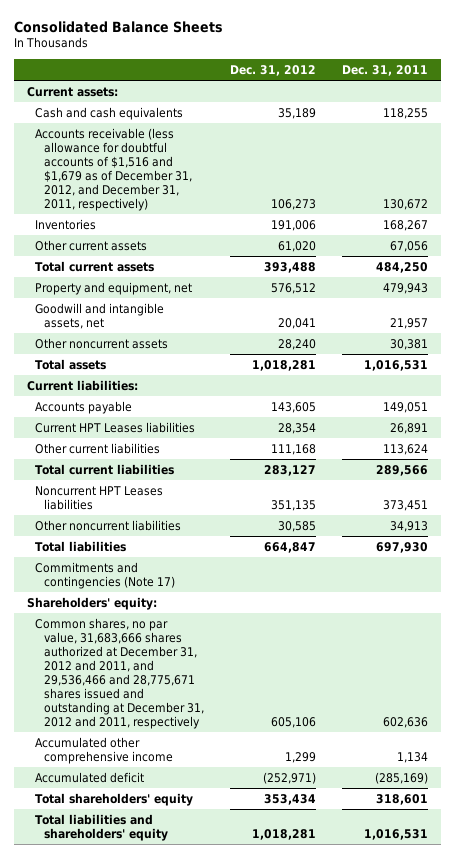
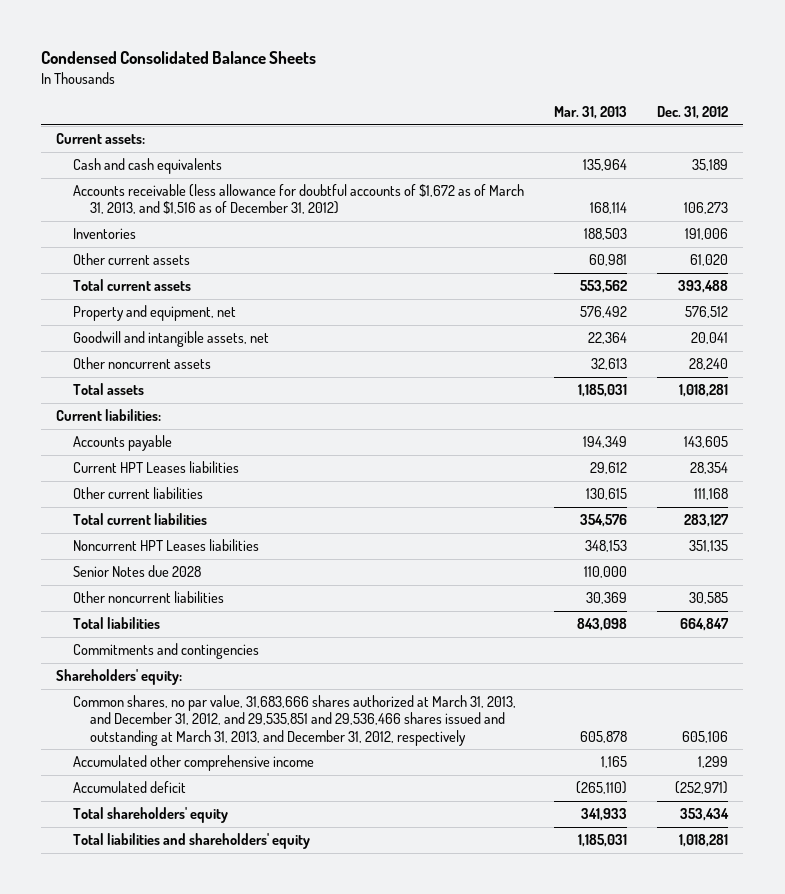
- Consolidated Balance Sheets
+ Condensed Consolidated Balance Sheets
- | Dec. 31, 2012 | Dec. 31, 2011
+ | Mar. 31, 2013 | Dec. 31, 2012
- Accounts receivable (less allowance for doubtful accounts of $1,516 and $1,679 as of December 31, 2012, and December 31, 2011, respectively) | 106,273 | 130,672
+ Accounts receivable (less allowance for doubtful accounts of $1,672 as of March 31, 2013, and $1,516 as of December 31, 2012) | 168,114 | 106,273
+ Senior Notes due 2028 | 110,000 |
- Commitments and contingencies (Note 17)
+ Commitments and contingencies
- Common shares, no par value, 31,683,666 shares authorized at December 31, 2012 and 2011, and 29,536,466 and 28,775,671 shares issued and outstanding at December 31, 2012 and 2011, respectively | 605,106 | 602,636
+ Common shares, no par value, 31,683,666 shares authorized at March 31, 2013, and December 31, 2012, and 29,535,851 and 29,536,466 shares issued and outstanding at March 31, 2013, and December 31, 2012, respectively | 605,878 | 605,106

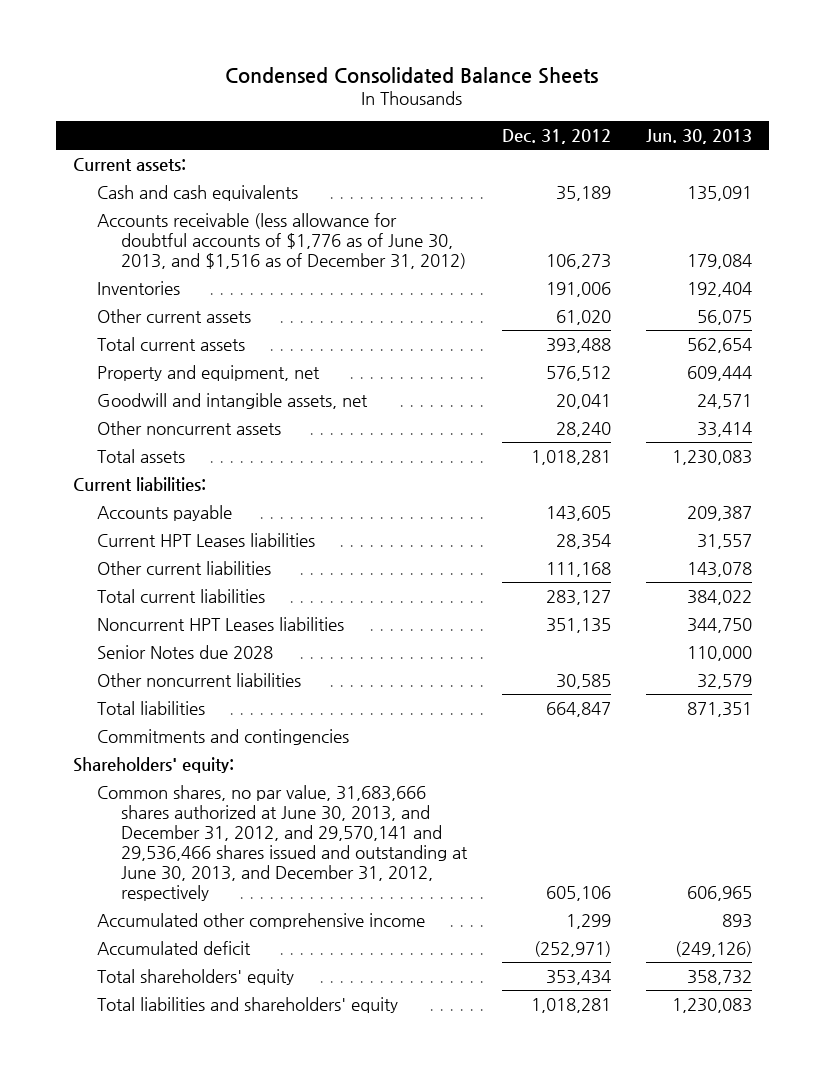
- | Mar. 31, 2013 | Dec. 31, 2012
+ | Dec. 31, 2012 | Jun. 30, 2013
- Accounts receivable (less allowance for doubtful accounts of $1,672 as of March 31, 2013, and $1,516 as of December 31, 2012) | 168,114 | 106,273
+ Accounts receivable (less allowance for doubtful accounts of $1,776 as of June 30, 2013, and $1,516 as of December 31, 2012) | 106,273 | 179,084
- Common shares, no par value, 31,683,666 shares authorized at March 31, 2013, and December 31, 2012, and 29,535,851 and 29,536,466 shares issued and outstanding at March 31, 2013, and December 31, 2012, respectively | 605,878 | 605,106
+ Common shares, no par value, 31,683,666 shares authorized at June 30, 2013, and December 31, 2012, and 29,570,141 and 29,536,466 shares issued and outstanding at June 30, 2013, and December 31, 2012, respectively | 605,106 | 606,965

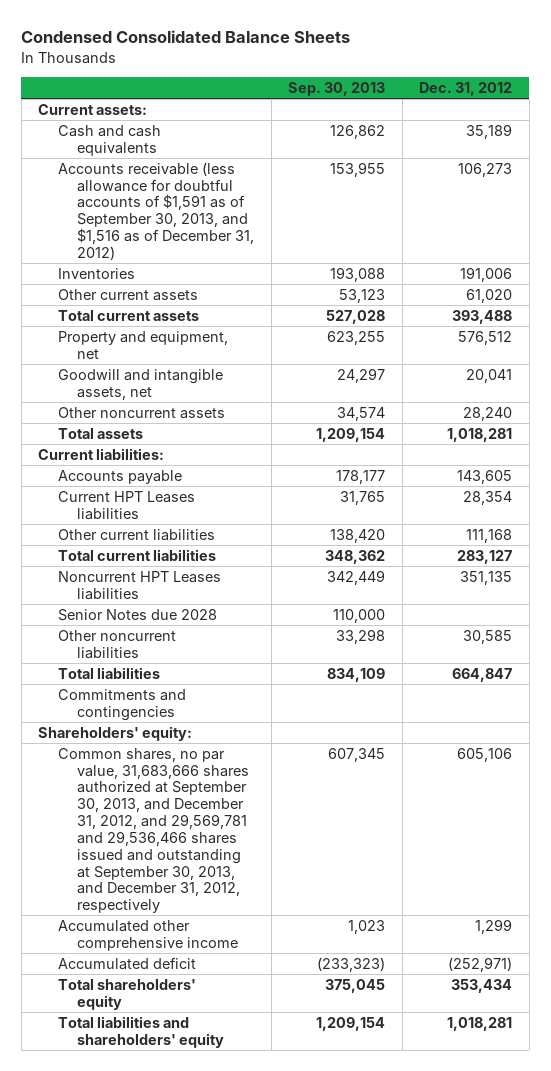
- | Dec. 31, 2012 | Jun. 30, 2013
+ | Sep. 30, 2013 | Dec. 31, 2012
- Accounts receivable (less allowance for doubtful accounts of $1,776 as of June 30, 2013, and $1,516 as of December 31, 2012) | 106,273 | 179,084
+ Accounts receivable (less allowance for doubtful accounts of $1,591 as of September 30, 2013, and $1,516 as of December 31, 2012) | 153,955 | 106,273
- Common shares, no par value, 31,683,666 shares authorized at June 30, 2013, and December 31, 2012, and 29,570,141 and 29,536,466 shares issued and outstanding at June 30, 2013, and December 31, 2012, respectively | 605,106 | 606,965
+ Common shares, no par value, 31,683,666 shares authorized at September 30, 2013, and December 31, 2012, and 29,569,781 and 29,536,466 shares issued and outstanding at September 30, 2013, and December 31, 2012, respectively | 607,345 | 605,106

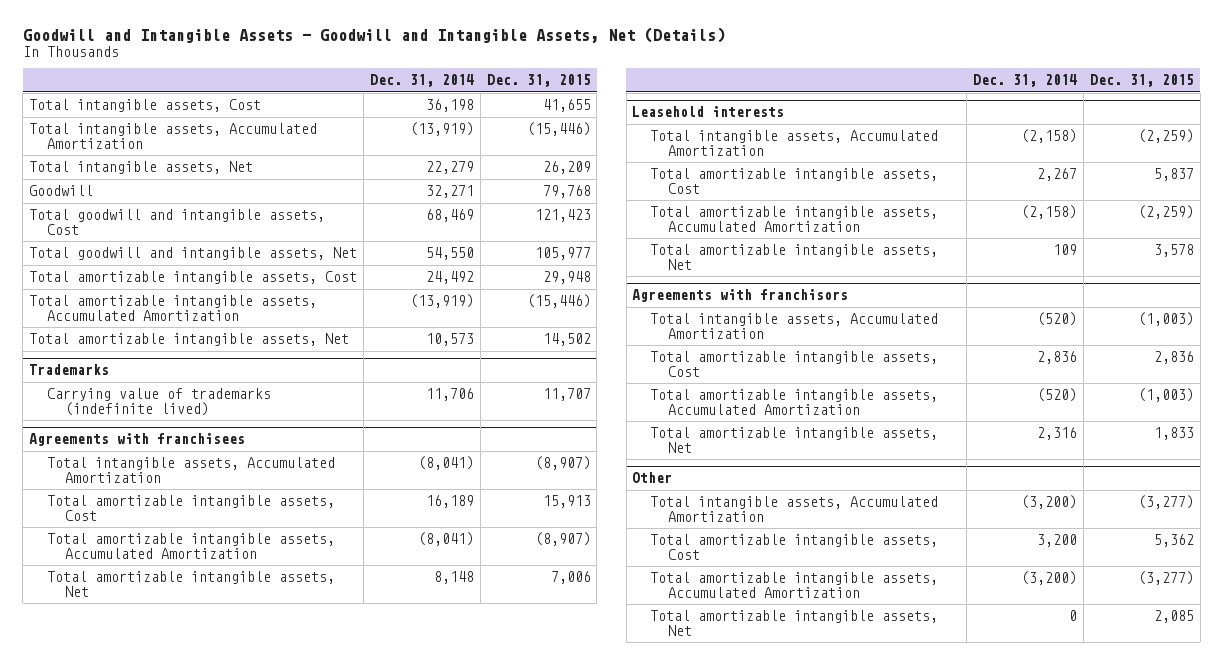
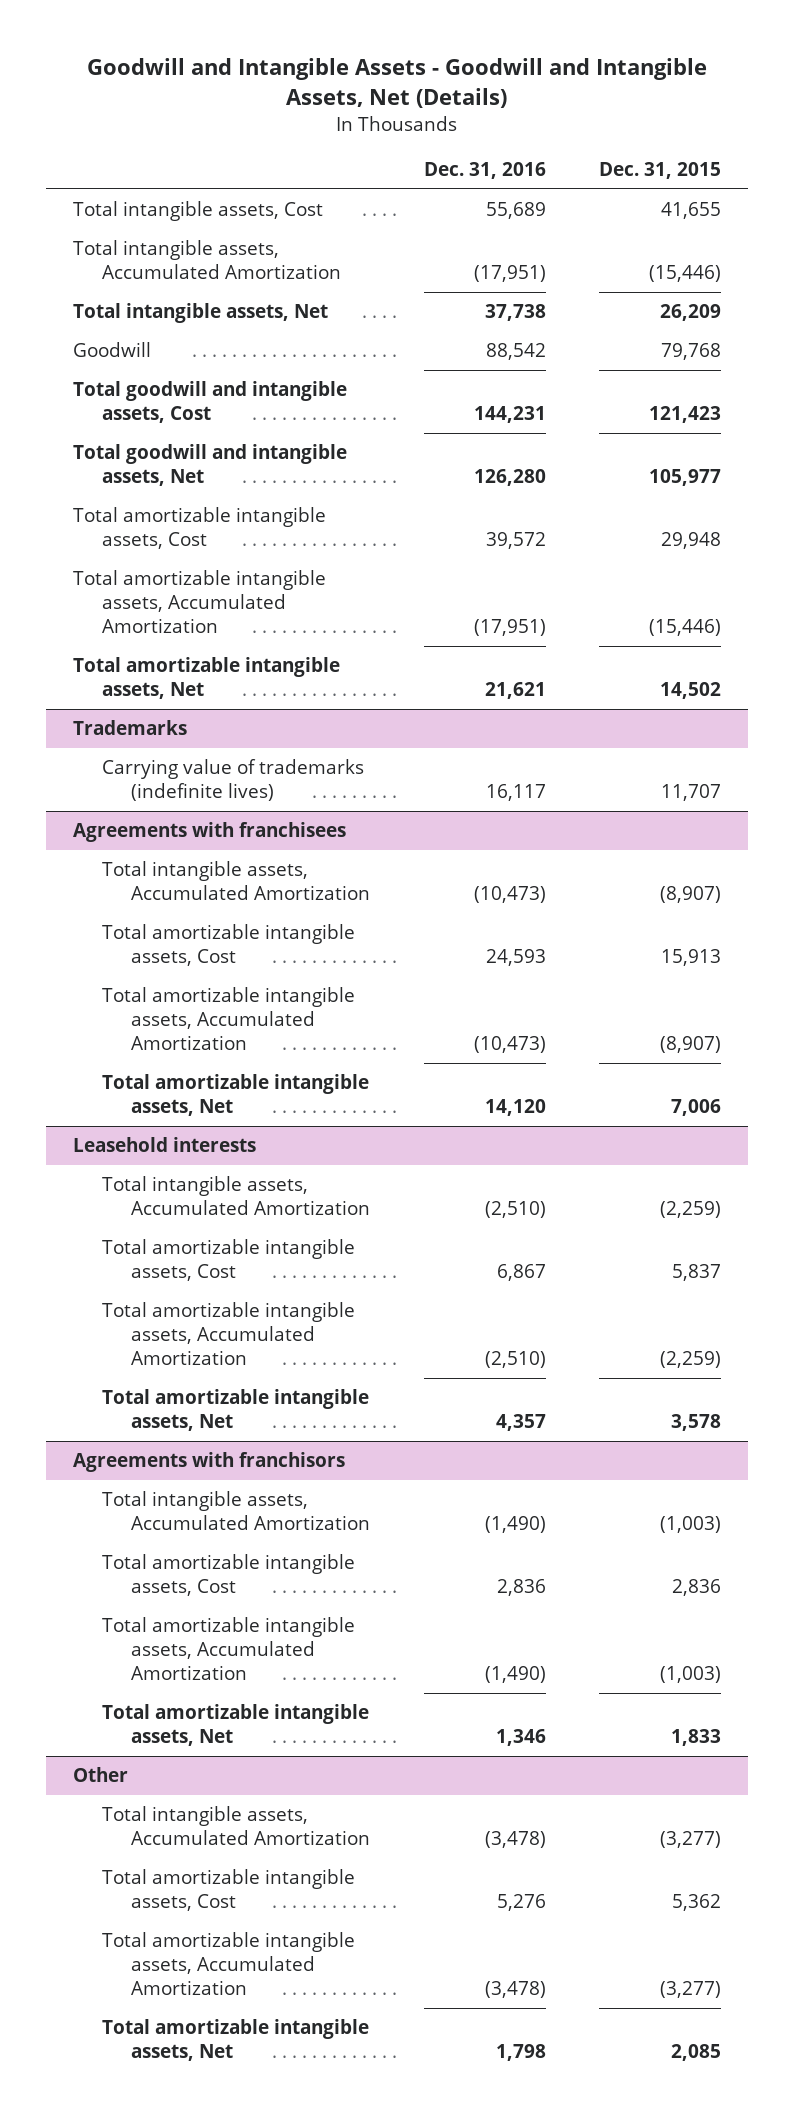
- | Dec. 31, 2014 | Dec. 31, 2015
+ | Dec. 31, 2016 | Dec. 31, 2015
@ Trademarks
- Carrying value of trademarks (indefinite lived) | 11,706 | 11,707
+ Carrying value of trademarks (indefinite lives) | 16,117 | 11,707

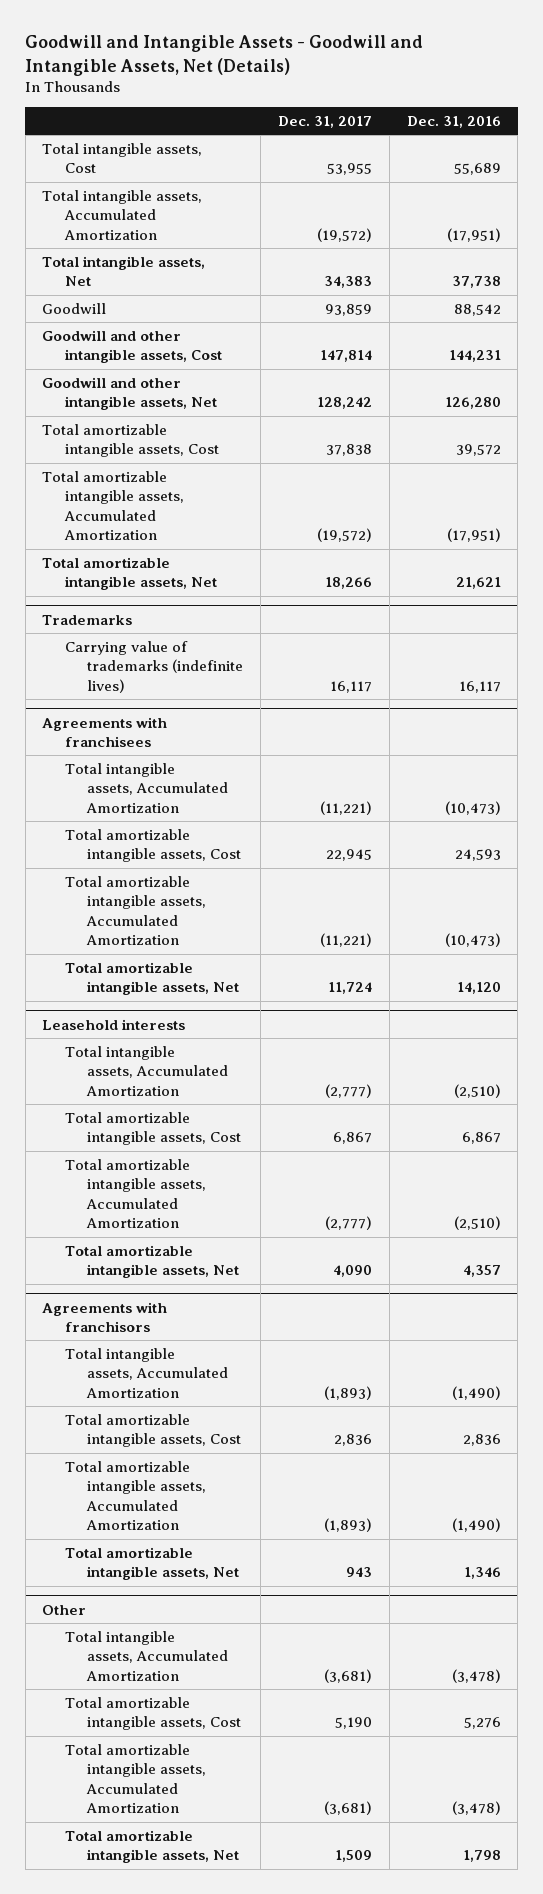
- | Dec. 31, 2016 | Dec. 31, 2015
+ | Dec. 31, 2017 | Dec. 31, 2016
- Total goodwill and intangible assets, Cost | 144,231 | 121,423
- Total goodwill and intangible assets, Net | 126,280 | 105,977
+ Goodwill and other intangible assets, Cost | 147,814 | 144,231
+ Goodwill and other intangible assets, Net | 128,242 | 126,280

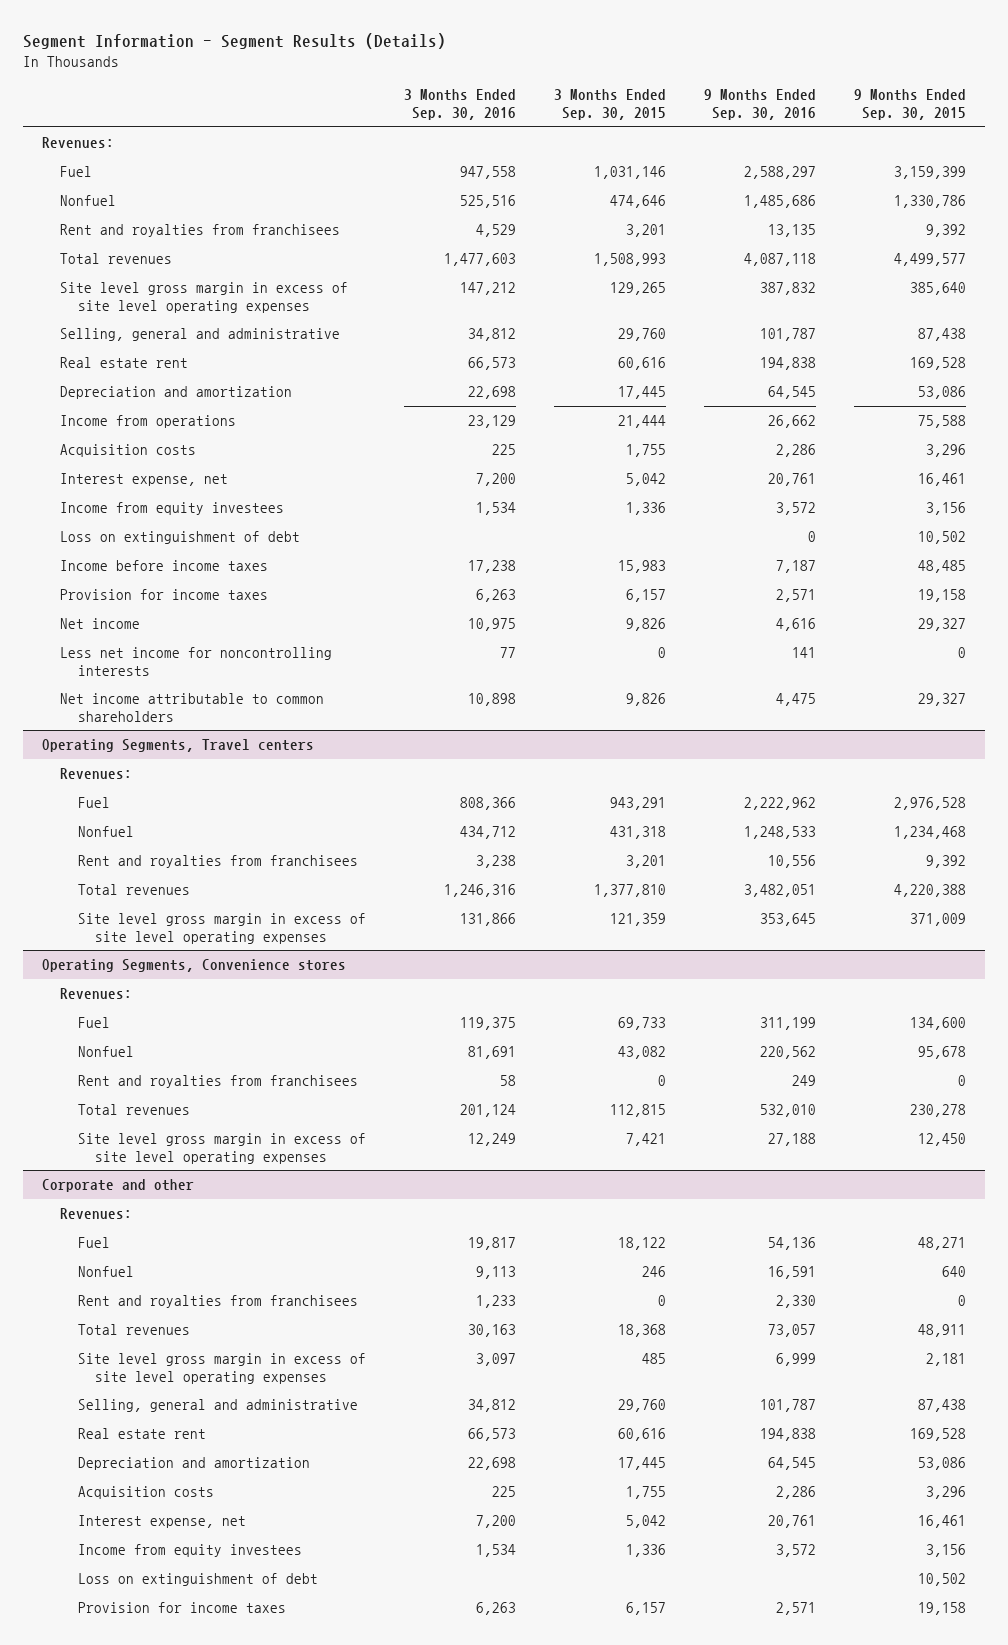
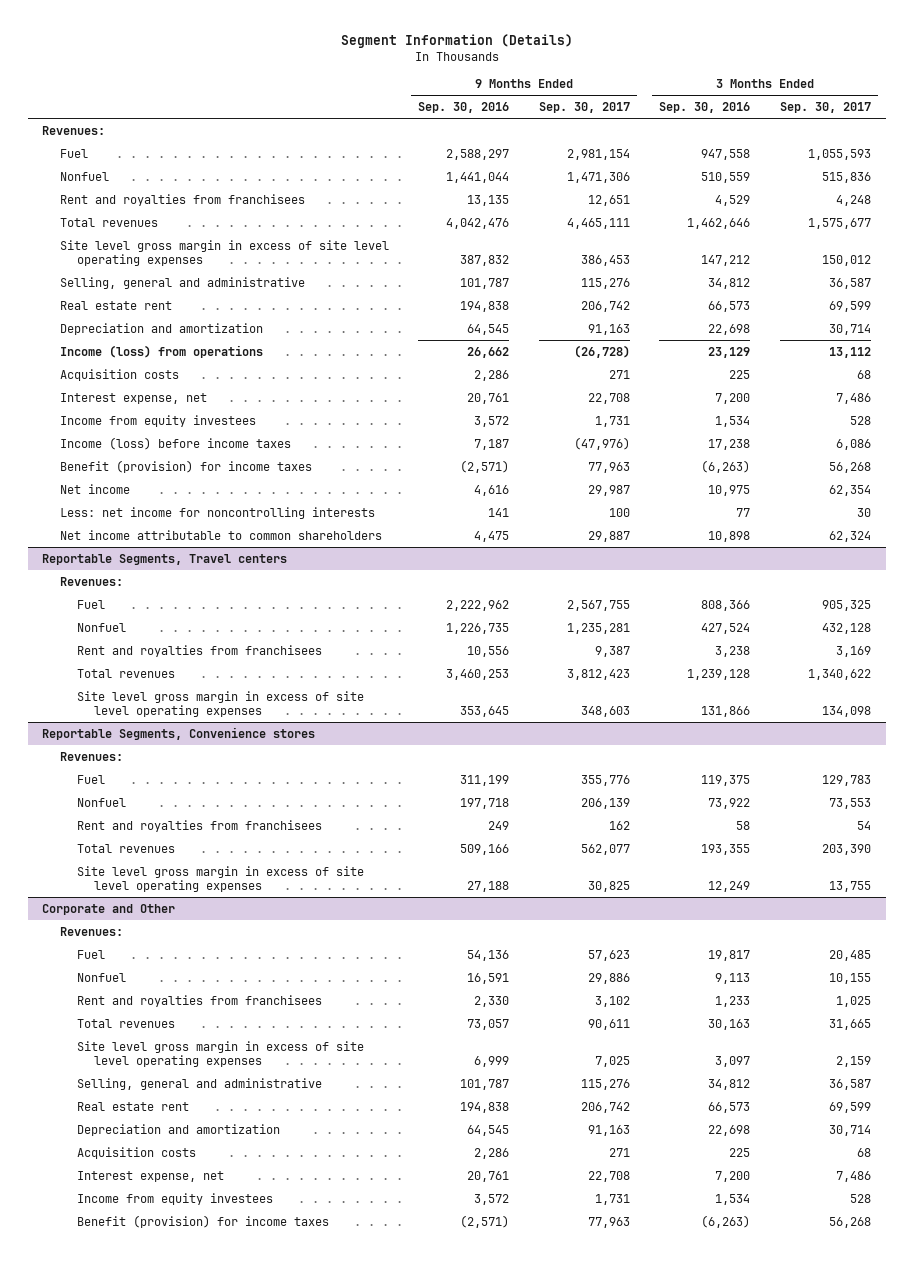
- Segment Information - Segment Results (Details)
+ Segment Information (Details)
- | 3 Months Ended Sep. 30, 2016 | 3 Months Ended Sep. 30, 2015 | 9 Months Ended Sep. 30, 2016 | 9 Months Ended Sep. 30, 2015
+ | 9 Months Ended Sep. 30, 2016 | 9 Months Ended Sep. 30, 2017 | 3 Months Ended Sep. 30, 2016 | 3 Months Ended Sep. 30, 2017
- Nonfuel | 525,516 | 474,646 | 1,485,686 | 1,330,786
+ Nonfuel | 1,441,044 | 1,471,306 | 510,559 | 515,836
- Total revenues | 1,477,603 | 1,508,993 | 4,087,118 | 4,499,577
+ Total revenues | 4,042,476 | 4,465,111 | 1,462,646 | 1,575,677
- Income from operations | 23,129 | 21,444 | 26,662 | 75,588
+ Income (loss) from operations | 26,662 | (26,728) | 23,129 | 13,112
- Loss on extinguishment of debt | | | 0 | 10,502
- Income before income taxes | 17,238 | 15,983 | 7,187 | 48,485
- Provision for income taxes | 6,263 | 6,157 | 2,571 | 19,158
+ Income (loss) before income taxes | 7,187 | (47,976) | 17,238 | 6,086
+ Benefit (provision) for income taxes | (2,571) | 77,963 | (6,263) | 56,268
- Less net income for noncontrolling interests | 77 | 0 | 141 | 0
+ Less: net income for noncontrolling interests | 141 | 100 | 77 | 30
- Operating Segments, Travel centers
+ Reportable Segments, Travel centers
- Nonfuel | 434,712 | 431,318 | 1,248,533 | 1,234,468
+ Nonfuel | 1,226,735 | 1,235,281 | 427,524 | 432,128
- Total revenues | 1,246,316 | 1,377,810 | 3,482,051 | 4,220,388
+ Total revenues | 3,460,253 | 3,812,423 | 1,239,128 | 1,340,622
- Operating Segments, Convenience stores
+ Reportable Segments, Convenience stores
- Nonfuel | 81,691 | 43,082 | 220,562 | 95,678
+ Nonfuel | 197,718 | 206,139 | 73,922 | 73,553
- Total revenues | 201,124 | 112,815 | 532,010 | 230,278
+ Total revenues | 509,166 | 562,077 | 193,355 | 203,390
- Corporate and other
+ Corporate and Other
- Loss on extinguishment of debt | | | | 10,502
- Provision for income taxes | 6,263 | 6,157 | 2,571 | 19,158
+ Benefit (provision) for income taxes | (2,571) | 77,963 | (6,263) | 56,268

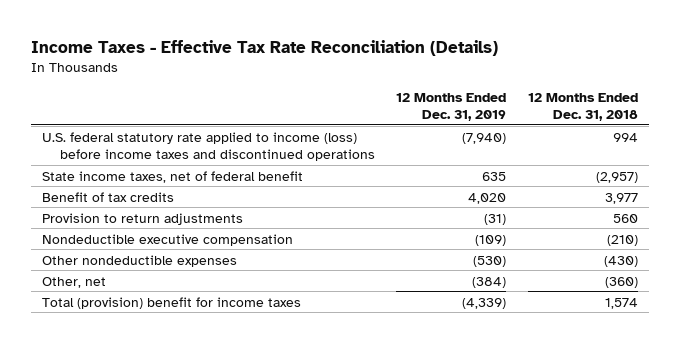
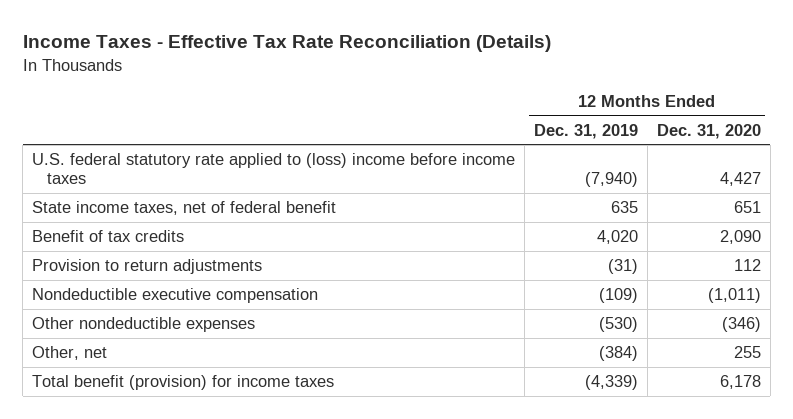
- | 12 Months Ended Dec. 31, 2019 | 12 Months Ended Dec. 31, 2018
+ | 12 Months Ended Dec. 31, 2019 | 12 Months Ended Dec. 31, 2020
- U.S. federal statutory rate applied to income (loss) before income taxes and discontinued operations | (7,940) | 994
+ U.S. federal statutory rate applied to (loss) income before income taxes | (7,940) | 4,427
- Total (provision) benefit for income taxes | (4,339) | 1,574
+ Total benefit (provision) for income taxes | (4,339) | 6,178

